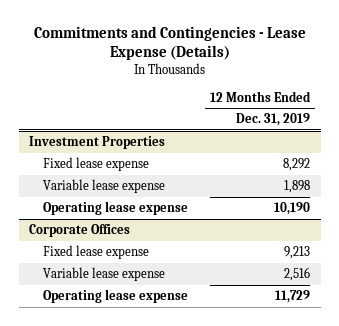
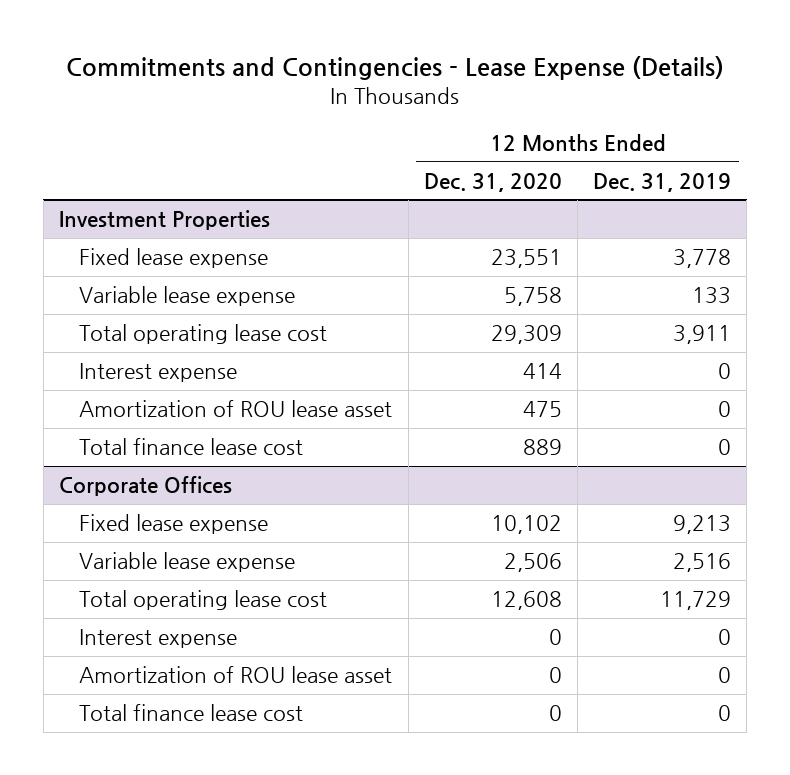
- | 12 Months Ended Dec. 31, 2019
+ | 12 Months Ended Dec. 31, 2020 | 12 Months Ended Dec. 31, 2019
@ Investment Properties
- Fixed lease expense | 8,292
- Variable lease expense | 1,898
- Operating lease expense | 10,190
+ Fixed lease expense | 23,551 | 3,778
+ Variable lease expense | 5,758 | 133
+ Total operating lease cost | 29,309 | 3,911
+ Interest expense | 414 | 0
+ Amortization of ROU lease asset | 475 | 0
+ Total finance lease cost | 889 | 0
@ Corporate Offices
- Operating lease expense | 11,729
+ Total operating lease cost | 12,608 | 11,729
+ Interest expense | 0 | 0
+ Amortization of ROU lease asset | 0 | 0
+ Total finance lease cost | 0 | 0

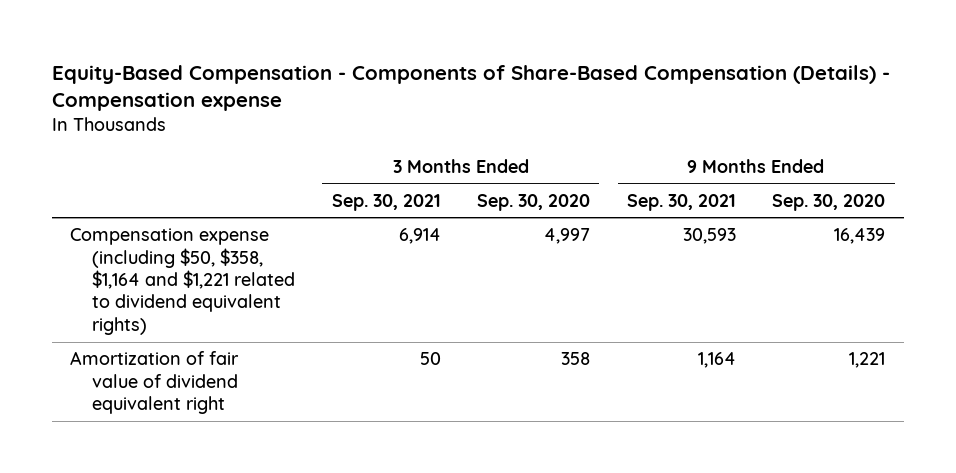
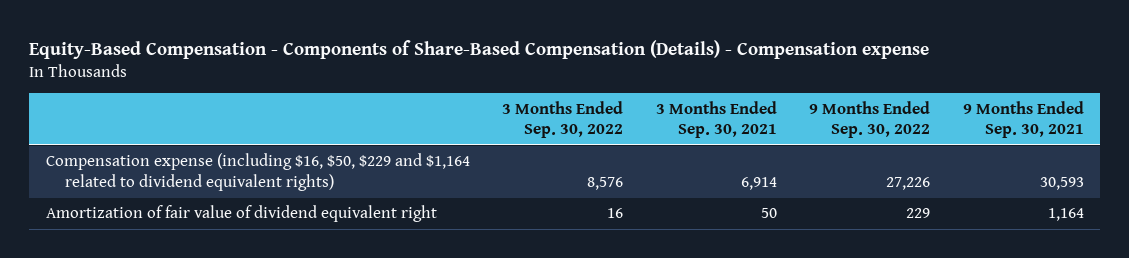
- | 3 Months Ended Sep. 30, 2021 | 3 Months Ended Sep. 30, 2020 | 9 Months Ended Sep. 30, 2021 | 9 Months Ended Sep. 30, 2020
+ | 3 Months Ended Sep. 30, 2022 | 3 Months Ended Sep. 30, 2021 | 9 Months Ended Sep. 30, 2022 | 9 Months Ended Sep. 30, 2021
- Compensation expense (including $50, $358, $1,164 and $1,221 related to dividend equivalent rights) | 6,914 | 4,997 | 30,593 | 16,439
+ Compensation expense (including $16, $50, $229 and $1,164 related to dividend equivalent rights) | 8,576 | 6,914 | 27,226 | 30,593

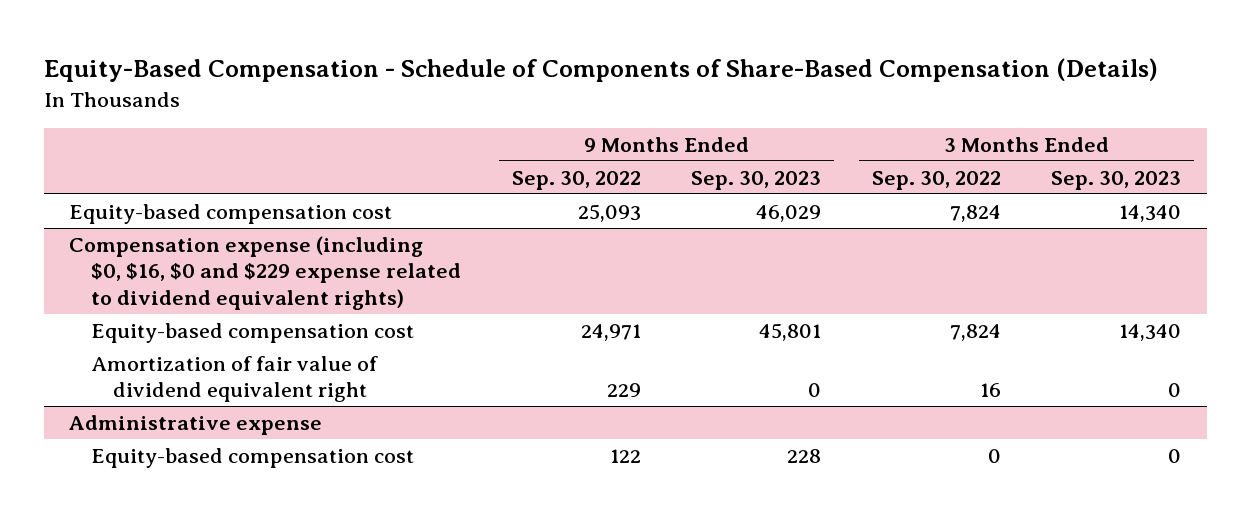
- Equity-Based Compensation - Components of Share-Based Compensation (Details) - Compensation expense
+ Equity-Based Compensation - Schedule of Components of Share-Based Compensation (Details)
- | 3 Months Ended Sep. 30, 2022 | 3 Months Ended Sep. 30, 2021 | 9 Months Ended Sep. 30, 2022 | 9 Months Ended Sep. 30, 2021
+ | 9 Months Ended Sep. 30, 2022 | 9 Months Ended Sep. 30, 2023 | 3 Months Ended Sep. 30, 2022 | 3 Months Ended Sep. 30, 2023
- Compensation expense (including $16, $50, $229 and $1,164 related to dividend equivalent rights) | 8,576 | 6,914 | 27,226 | 30,593
+ Equity-based compensation cost | 25,093 | 46,029 | 7,824 | 14,340
+ Compensation expense (including $0, $16, $0 and $229 expense related to dividend equivalent rights)
+ Equity-based compensation cost | 24,971 | 45,801 | 7,824 | 14,340
+ Administrative expense
+ Equity-based compensation cost | 122 | 228 | 0 | 0

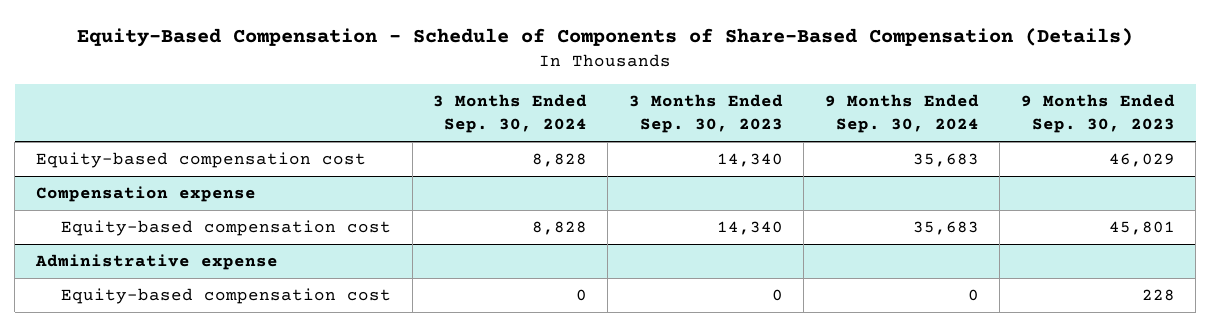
- | 9 Months Ended Sep. 30, 2022 | 9 Months Ended Sep. 30, 2023 | 3 Months Ended Sep. 30, 2022 | 3 Months Ended Sep. 30, 2023
+ | 3 Months Ended Sep. 30, 2024 | 3 Months Ended Sep. 30, 2023 | 9 Months Ended Sep. 30, 2024 | 9 Months Ended Sep. 30, 2023
- Compensation expense (including $0, $16, $0 and $229 expense related to dividend equivalent rights)
+ Compensation expense
- Amortization of fair value of dividend equivalent right | 229 | 0 | 16 | 0

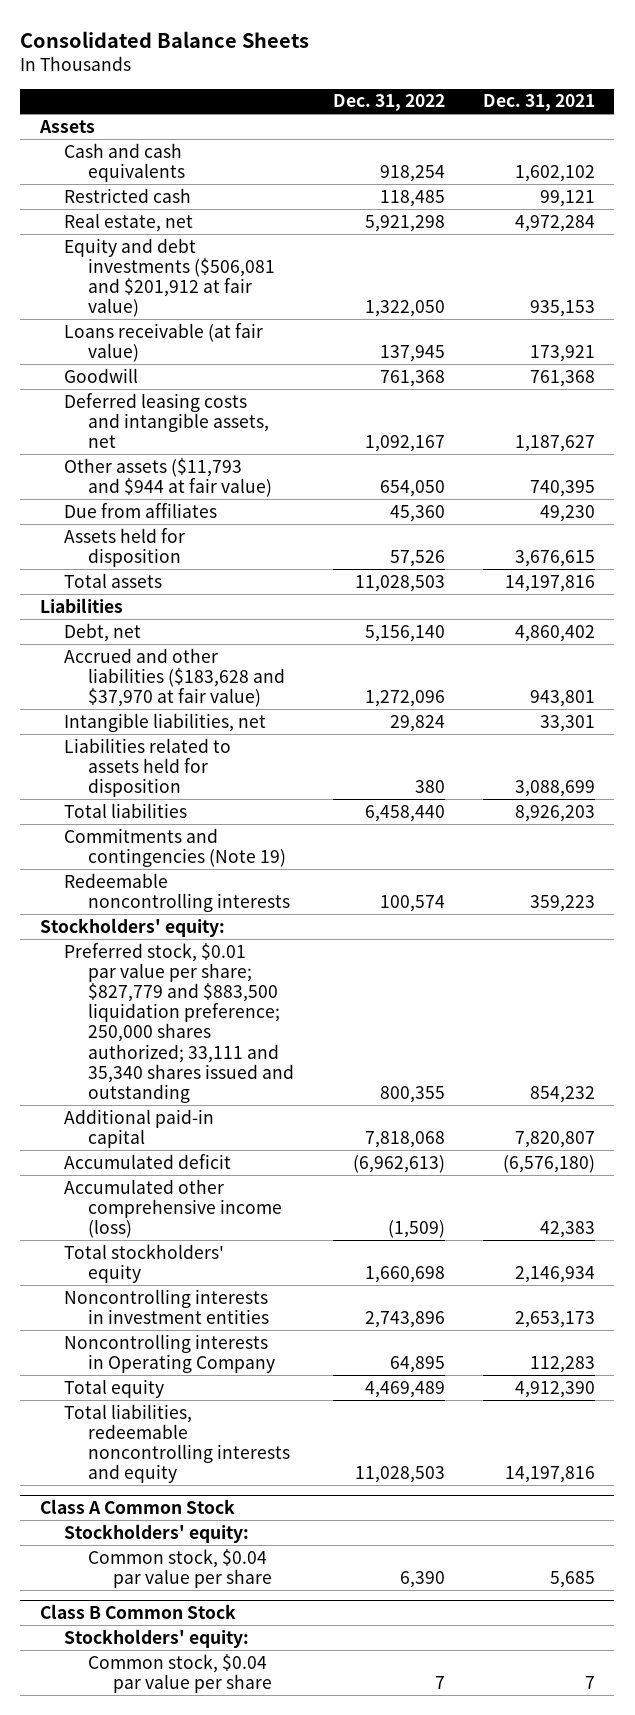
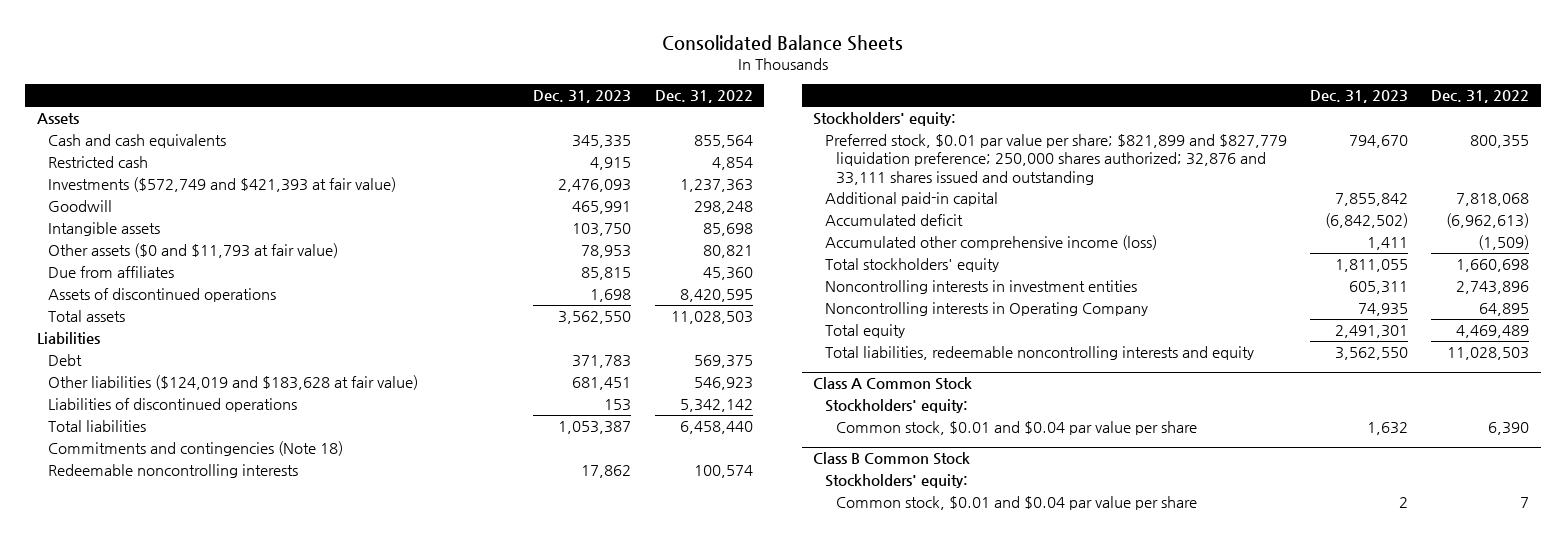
- | Dec. 31, 2022 | Dec. 31, 2021
+ | Dec. 31, 2023 | Dec. 31, 2022
- Cash and cash equivalents | 918,254 | 1,602,102
- Restricted cash | 118,485 | 99,121
- Real estate, net | 5,921,298 | 4,972,284
- Equity and debt investments ($506,081 and $201,912 at fair value) | 1,322,050 | 935,153
- Loans receivable (at fair value) | 137,945 | 173,921
- Goodwill | 761,368 | 761,368
- Deferred leasing costs and intangible assets, net | 1,092,167 | 1,187,627
- Other assets ($11,793 and $944 at fair value) | 654,050 | 740,395
+ Cash and cash equivalents | 345,335 | 855,564
+ Restricted cash | 4,915 | 4,854
+ Investments ($572,749 and $421,393 at fair value) | 2,476,093 | 1,237,363
+ Goodwill | 465,991 | 298,248
+ Intangible assets | 103,750 | 85,698
+ Other assets ($0 and $11,793 at fair value) | 78,953 | 80,821
- Assets held for disposition | 57,526 | 3,676,615
+ Assets of discontinued operations | 1,698 | 8,420,595
- Debt, net | 5,156,140 | 4,860,402
- Accrued and other liabilities ($183,628 and $37,970 at fair value) | 1,272,096 | 943,801
- Intangible liabilities, net | 29,824 | 33,301
- Liabilities related to assets held for disposition | 380 | 3,088,699
+ Debt | 371,783 | 569,375
+ Other liabilities ($124,019 and $183,628 at fair value) | 681,451 | 546,923
+ Liabilities of discontinued operations | 153 | 5,342,142
- Commitments and contingencies (Note 19)
+ Commitments and contingencies (Note 18)
- Preferred stock, $0.01 par value per share; $827,779 and $883,500 liquidation preference; 250,000 shares authorized; 33,111 and 35,340 shares issued and outstanding | 800,355 | 854,232
+ Preferred stock, $0.01 par value per share; $821,899 and $827,779 liquidation preference; 250,000 shares authorized; 32,876 and 33,111 shares issued and outstanding | 794,670 | 800,355
@ Class A Common Stock
- Common stock, $0.04 par value per share | 6,390 | 5,685
+ Common stock, $0.01 and $0.04 par value per share | 1,632 | 6,390
@ Class B Common Stock
- Common stock, $0.04 par value per share | 7 | 7
+ Common stock, $0.01 and $0.04 par value per share | 2 | 7

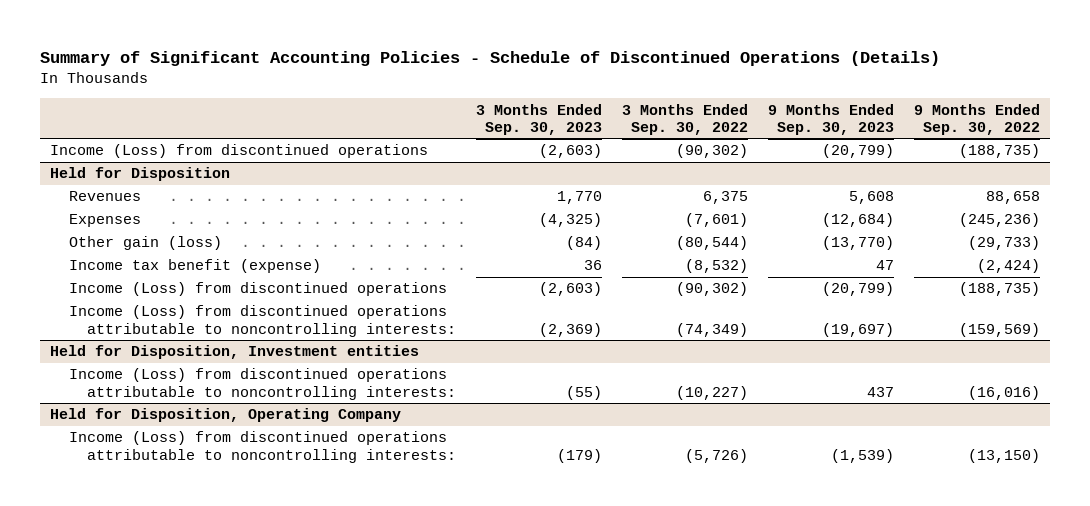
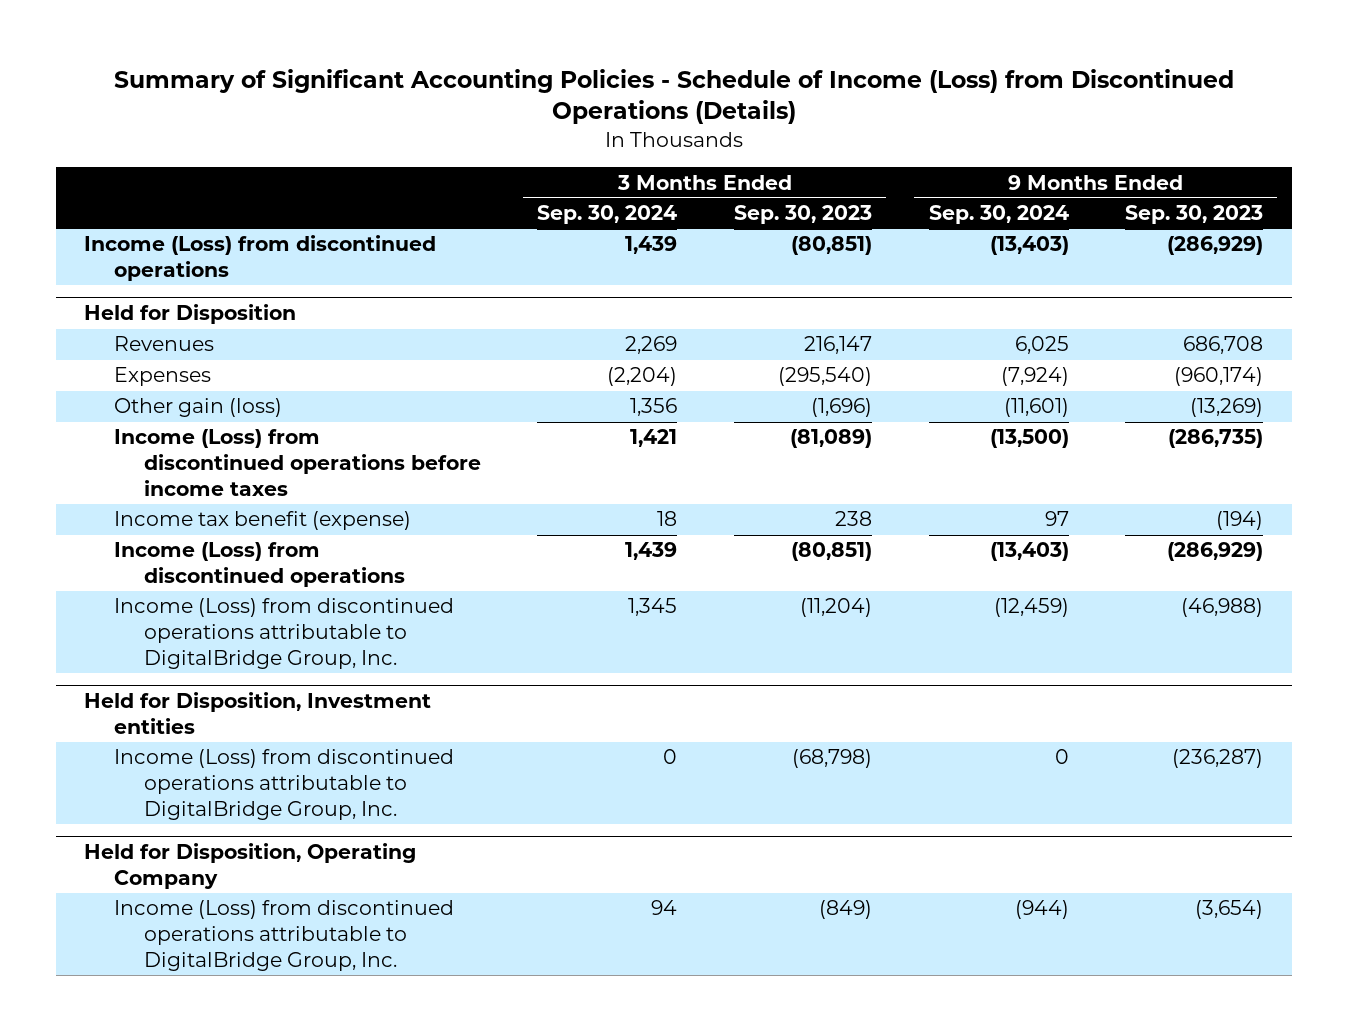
- Summary of Significant Accounting Policies - Schedule of Discontinued Operations (Details)
+ Summary of Significant Accounting Policies - Schedule of Income (Loss) from Discontinued Operations (Details)
- | 3 Months Ended Sep. 30, 2023 | 3 Months Ended Sep. 30, 2022 | 9 Months Ended Sep. 30, 2023 | 9 Months Ended Sep. 30, 2022
+ | 3 Months Ended Sep. 30, 2024 | 3 Months Ended Sep. 30, 2023 | 9 Months Ended Sep. 30, 2024 | 9 Months Ended Sep. 30, 2023
- Income (Loss) from discontinued operations | (2,603) | (90,302) | (20,799) | (188,735)
+ Income (Loss) from discontinued operations | 1,439 | (80,851) | (13,403) | (286,929)
@ Held for Disposition
- Revenues | 1,770 | 6,375 | 5,608 | 88,658
- Expenses | (4,325) | (7,601) | (12,684) | (245,236)
- Other gain (loss) | (84) | (80,544) | (13,770) | (29,733)
- Income tax benefit (expense) | 36 | (8,532) | 47 | (2,424)
- Income (Loss) from discontinued operations | (2,603) | (90,302) | (20,799) | (188,735)
- Income (Loss) from discontinued operations attributable to noncontrolling interests: | (2,369) | (74,349) | (19,697) | (159,569)
+ Revenues | 2,269 | 216,147 | 6,025 | 686,708
+ Expenses | (2,204) | (295,540) | (7,924) | (960,174)
+ Other gain (loss) | 1,356 | (1,696) | (11,601) | (13,269)
+ Income (Loss) from discontinued operations before income taxes | 1,421 | (81,089) | (13,500) | (286,735)
+ Income tax benefit (expense) | 18 | 238 | 97 | (194)
+ Income (Loss) from discontinued operations | 1,439 | (80,851) | (13,403) | (286,929)
+ Income (Loss) from discontinued operations attributable to DigitalBridge Group, Inc. | 1,345 | (11,204) | (12,459) | (46,988)
@ Held for Disposition, Investment entities
- Income (Loss) from discontinued operations attributable to noncontrolling interests: | (55) | (10,227) | 437 | (16,016)
+ Income (Loss) from discontinued operations attributable to DigitalBridge Group, Inc. | 0 | (68,798) | 0 | (236,287)
@ Held for Disposition, Operating Company
- Income (Loss) from discontinued operations attributable to noncontrolling interests: | (179) | (5,726) | (1,539) | (13,150)
+ Income (Loss) from discontinued operations attributable to DigitalBridge Group, Inc. | 94 | (849) | (944) | (3,654)

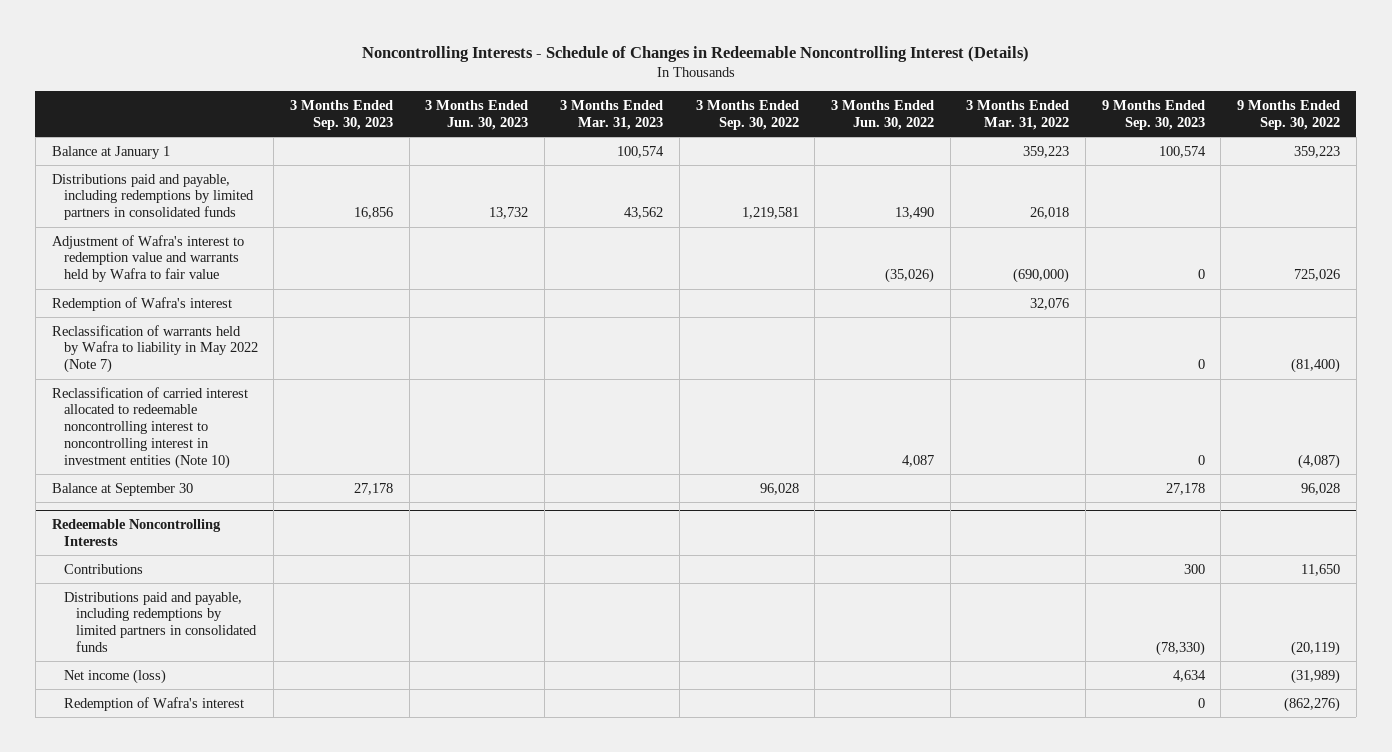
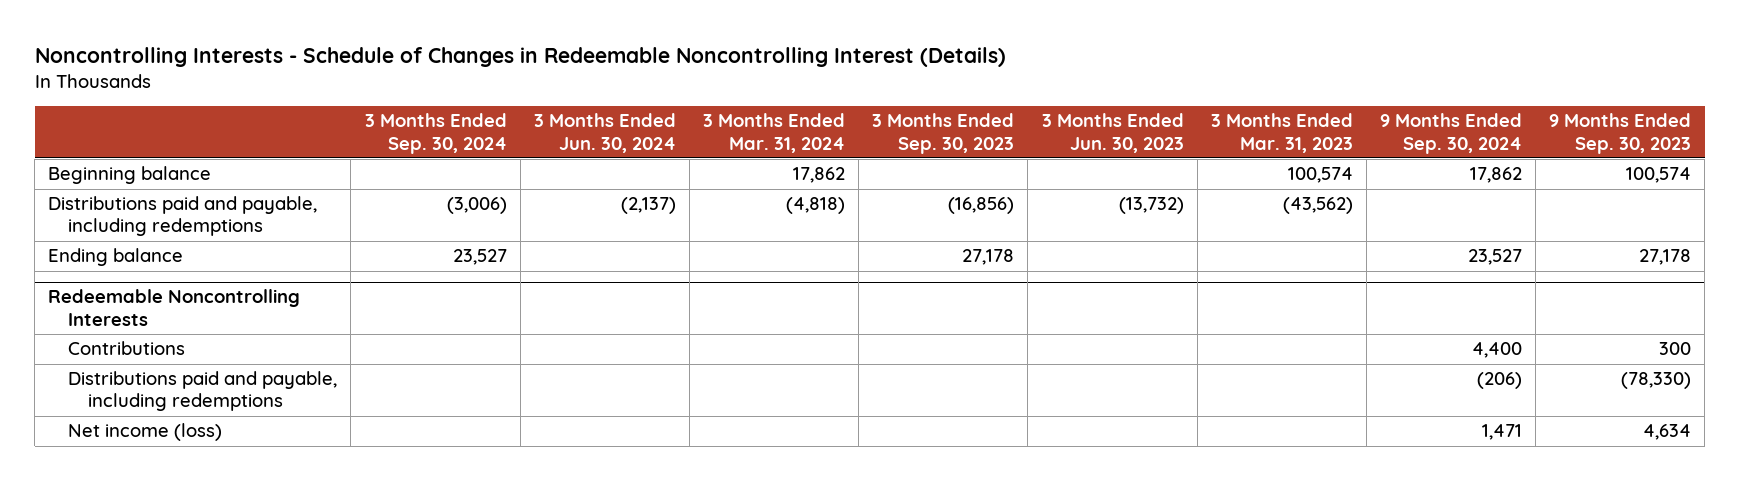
- | 3 Months Ended Sep. 30, 2023 | 3 Months Ended Jun. 30, 2023 | 3 Months Ended Mar. 31, 2023 | 3 Months Ended Sep. 30, 2022 | 3 Months Ended Jun. 30, 2022 | 3 Months Ended Mar. 31, 2022 | 9 Months Ended Sep. 30, 2023 | 9 Months Ended Sep. 30, 2022
+ | 3 Months Ended Sep. 30, 2024 | 3 Months Ended Jun. 30, 2024 | 3 Months Ended Mar. 31, 2024 | 3 Months Ended Sep. 30, 2023 | 3 Months Ended Jun. 30, 2023 | 3 Months Ended Mar. 31, 2023 | 9 Months Ended Sep. 30, 2024 | 9 Months Ended Sep. 30, 2023
- Balance at January 1 | | | 100,574 | | | 359,223 | 100,574 | 359,223
- Distributions paid and payable, including redemptions by limited partners in consolidated funds | 16,856 | 13,732 | 43,562 | 1,219,581 | 13,490 | 26,018 | |
- Adjustment of Wafra's interest to redemption value and warrants held by Wafra to fair value | | | | | (35,026) | (690,000) | 0 | 725,026
- Redemption of Wafra's interest | | | | | | 32,076 | |
- Reclassification of warrants held by Wafra to liability in May 2022 (Note 7) | | | | | | | 0 | (81,400)
- Reclassification of carried interest allocated to redeemable noncontrolling interest to noncontrolling interest in investment entities (Note 10) | | | | | 4,087 | | 0 | (4,087)
- Balance at September 30 | 27,178 | | | 96,028 | | | 27,178 | 96,028
+ Beginning balance | | | 17,862 | | | 100,574 | 17,862 | 100,574
+ Distributions paid and payable, including redemptions | (3,006) | (2,137) | (4,818) | (16,856) | (13,732) | (43,562) | |
+ Ending balance | 23,527 | | | 27,178 | | | 23,527 | 27,178
@ Redeemable Noncontrolling Interests
- Distributions paid and payable, including redemptions by limited partners in consolidated funds | | | | | | | (78,330) | (20,119)
+ Distributions paid and payable, including redemptions | | | | | | | (206) | (78,330)
- Redemption of Wafra's interest | | | | | | | 0 | (862,276)

